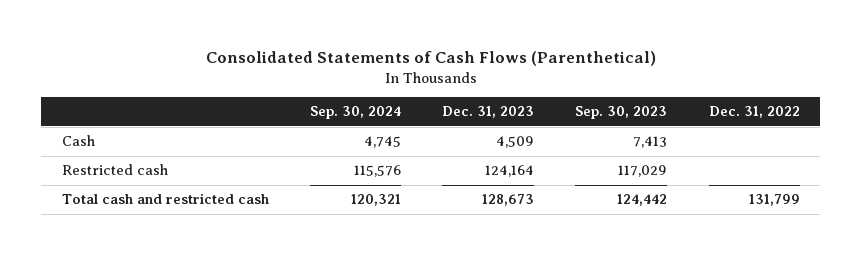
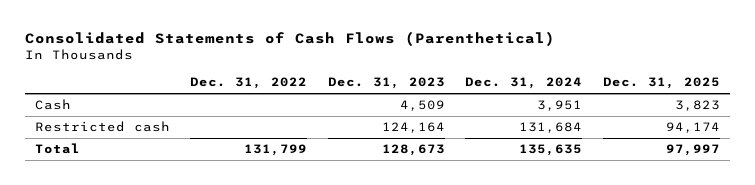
- | Sep. 30, 2024 | Dec. 31, 2023 | Sep. 30, 2023 | Dec. 31, 2022
+ | Dec. 31, 2022 | Dec. 31, 2023 | Dec. 31, 2024 | Dec. 31, 2025
- Total cash and restricted cash | 120,321 | 128,673 | 124,442 | 131,799
+ Total | 131,799 | 128,673 | 135,635 | 97,997

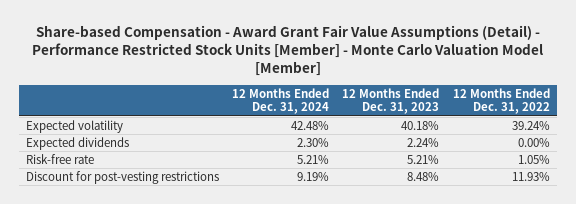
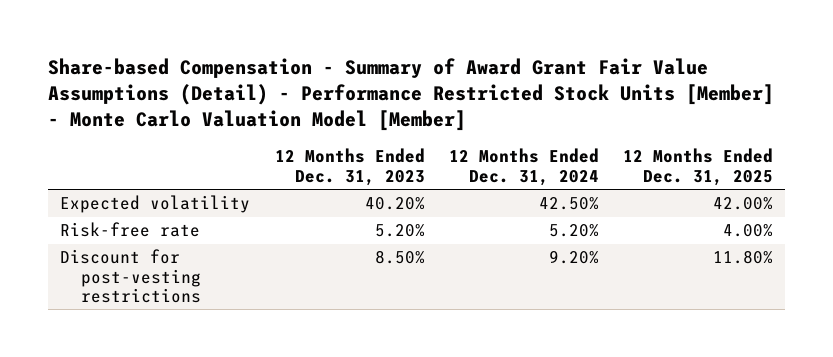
- Share-based Compensation - Award Grant Fair Value Assumptions (Detail) - Performance Restricted Stock Units [Member] - Monte Carlo Valuation Model [Member]
+ Share-based Compensation - Summary of Award Grant Fair Value Assumptions (Detail) - Performance Restricted Stock Units [Member] - Monte Carlo Valuation Model [Member]
- | 12 Months Ended Dec. 31, 2024 | 12 Months Ended Dec. 31, 2023 | 12 Months Ended Dec. 31, 2022
+ | 12 Months Ended Dec. 31, 2023 | 12 Months Ended Dec. 31, 2024 | 12 Months Ended Dec. 31, 2025
- Expected volatility | 42.48% | 40.18% | 39.24%
- Expected dividends | 2.30% | 2.24% | 0.00%
- Risk-free rate | 5.21% | 5.21% | 1.05%
- Discount for post-vesting restrictions | 9.19% | 8.48% | 11.93%
+ Expected volatility | 40.20% | 42.50% | 42.00%
+ Risk-free rate | 5.20% | 5.20% | 4.00%
+ Discount for post-vesting restrictions | 8.50% | 9.20% | 11.80%

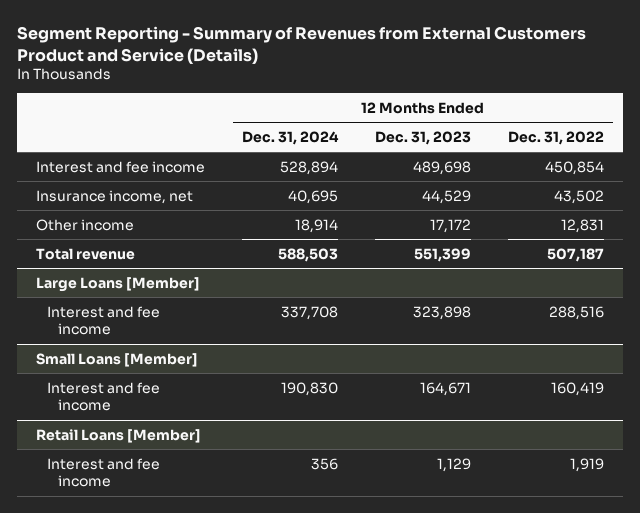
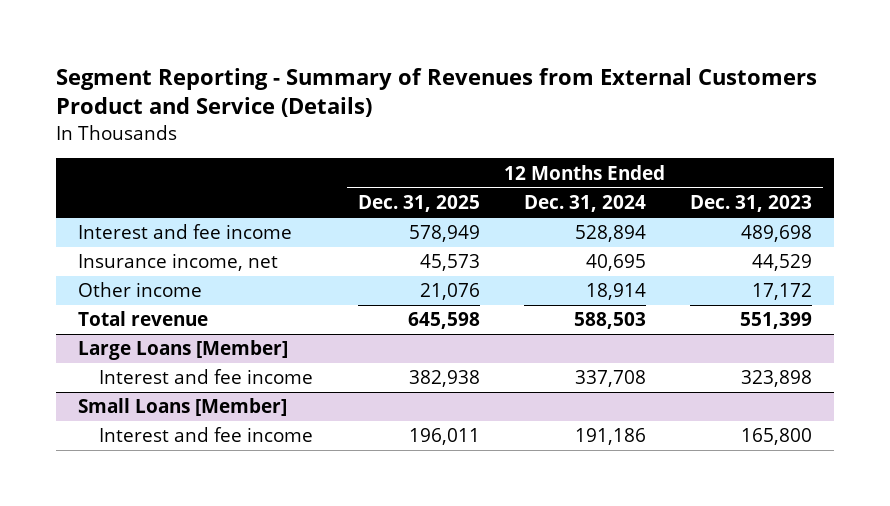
- | 12 Months Ended Dec. 31, 2024 | 12 Months Ended Dec. 31, 2023 | 12 Months Ended Dec. 31, 2022
+ | 12 Months Ended Dec. 31, 2025 | 12 Months Ended Dec. 31, 2024 | 12 Months Ended Dec. 31, 2023
@ Small Loans [Member]
- Interest and fee income | 190,830 | 164,671 | 160,419
- Retail Loans [Member]
- Interest and fee income | 356 | 1,129 | 1,919
@ Small Loans [Member]
+ Interest and fee income | 196,011 | 191,186 | 165,800

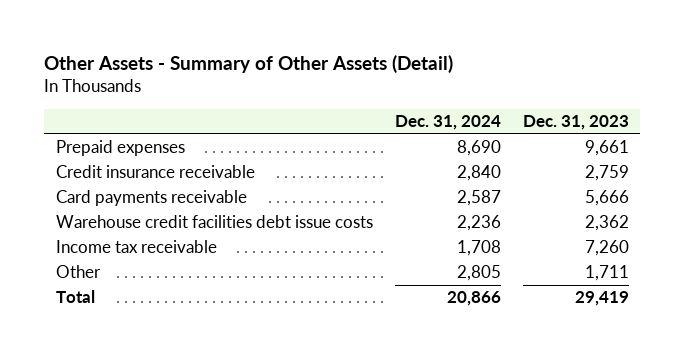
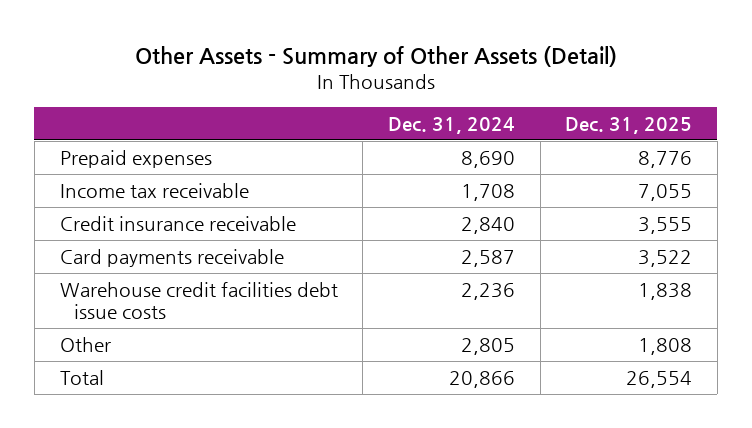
- | Dec. 31, 2024 | Dec. 31, 2023
+ | Dec. 31, 2024 | Dec. 31, 2025
moved up: Income tax receivable | 1,708 | 7,055

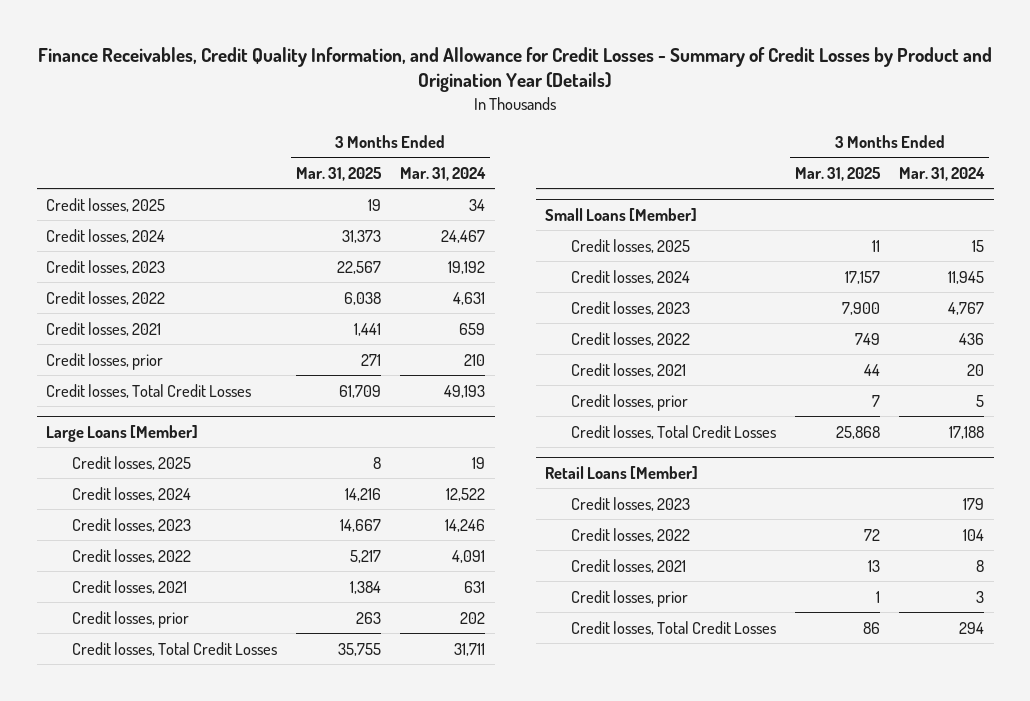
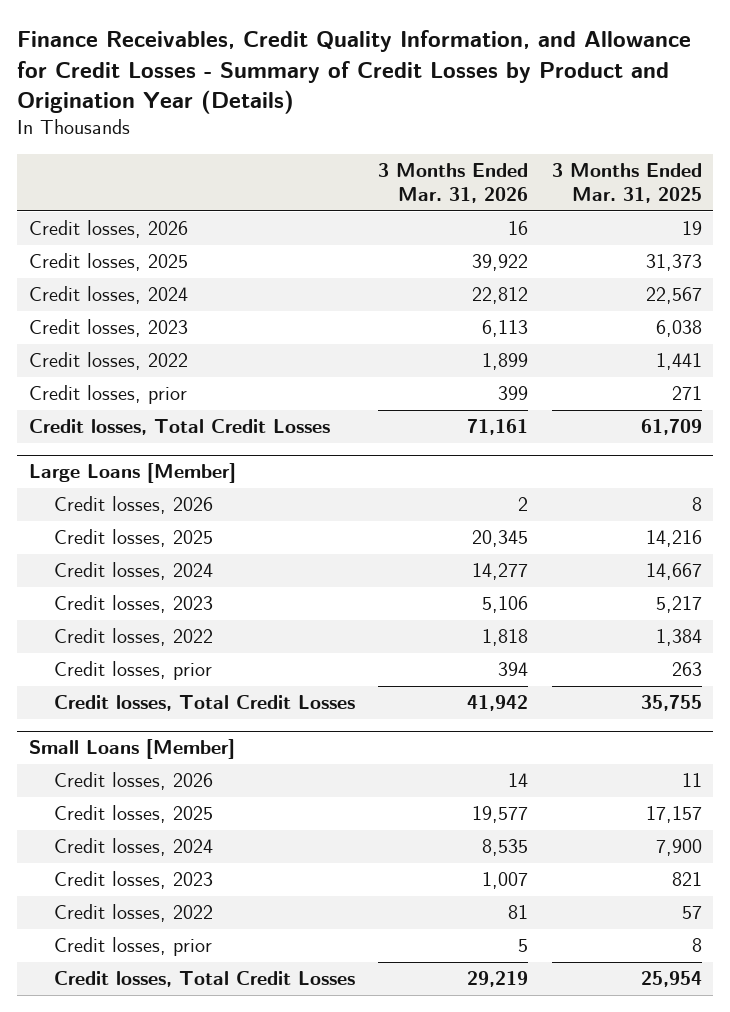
- | 3 Months Ended Mar. 31, 2025 | 3 Months Ended Mar. 31, 2024
+ | 3 Months Ended Mar. 31, 2026 | 3 Months Ended Mar. 31, 2025
- Credit losses, 2025 | 19 | 34
- Credit losses, 2024 | 31,373 | 24,467
- Credit losses, 2023 | 22,567 | 19,192
- Credit losses, 2022 | 6,038 | 4,631
- Credit losses, 2021 | 1,441 | 659
+ Credit losses, 2026 | 16 | 19
+ Credit losses, 2025 | 39,922 | 31,373
+ Credit losses, 2024 | 22,812 | 22,567
+ Credit losses, 2023 | 6,113 | 6,038
+ Credit losses, 2022 | 1,899 | 1,441
@ Large Loans [Member]
- Credit losses, 2025 | 8 | 19
- Credit losses, 2024 | 14,216 | 12,522
- Credit losses, 2023 | 14,667 | 14,246
- Credit losses, 2022 | 5,217 | 4,091
- Credit losses, 2021 | 1,384 | 631
+ Credit losses, 2026 | 2 | 8
+ Credit losses, 2025 | 20,345 | 14,216
+ Credit losses, 2024 | 14,277 | 14,667
+ Credit losses, 2023 | 5,106 | 5,217
+ Credit losses, 2022 | 1,818 | 1,384
@ Small Loans [Member]
- Credit losses, 2025 | 11 | 15
- Credit losses, 2024 | 17,157 | 11,945
- Credit losses, 2023 | 7,900 | 4,767
- Credit losses, 2022 | 749 | 436
- Credit losses, 2021 | 44 | 20
- Credit losses, prior | 7 | 5
- Credit losses, Total Credit Losses | 25,868 | 17,188
- Retail Loans [Member]
- Credit losses, 2023 | | 179
- Credit losses, 2022 | 72 | 104
- Credit losses, 2021 | 13 | 8
- Credit losses, prior | 1 | 3
- Credit losses, Total Credit Losses | 86 | 294
@ Small Loans [Member]
+ Credit losses, 2026 | 14 | 11
+ Credit losses, 2025 | 19,577 | 17,157
+ Credit losses, 2024 | 8,535 | 7,900
+ Credit losses, 2023 | 1,007 | 821
+ Credit losses, 2022 | 81 | 57
+ Credit losses, prior | 5 | 8
+ Credit losses, Total Credit Losses | 29,219 | 25,954

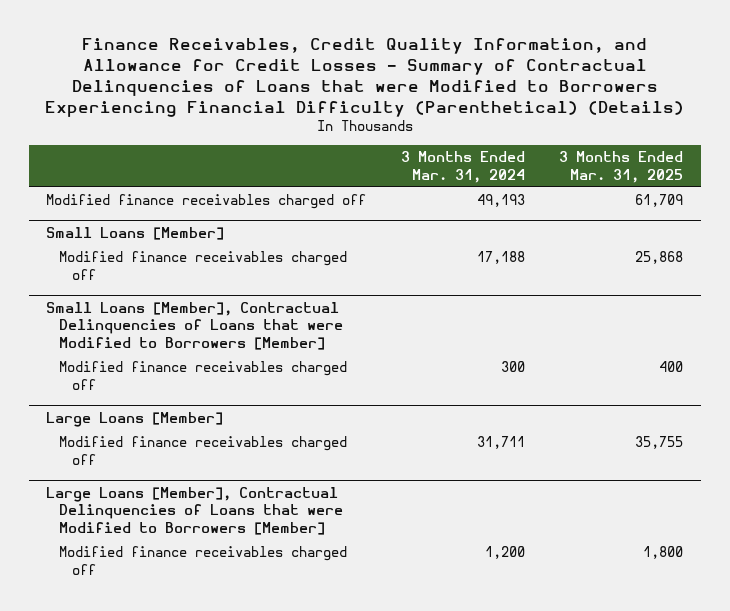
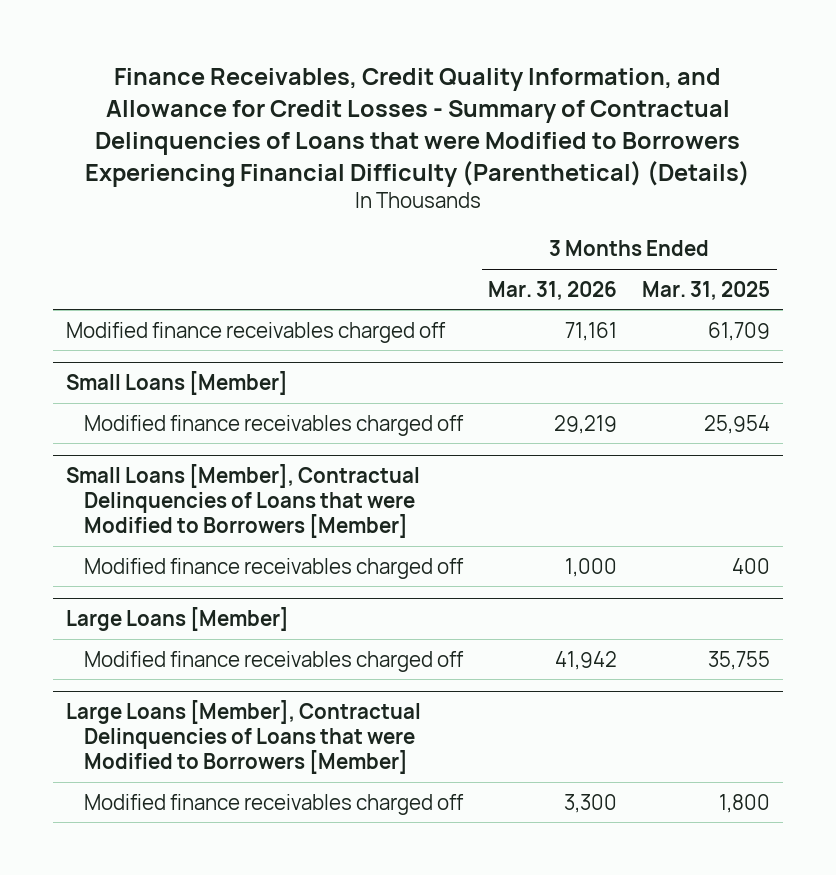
- | 3 Months Ended Mar. 31, 2024 | 3 Months Ended Mar. 31, 2025
+ | 3 Months Ended Mar. 31, 2026 | 3 Months Ended Mar. 31, 2025
@ Small Loans [Member]
- Modified finance receivables charged off | 17,188 | 25,868
+ Modified finance receivables charged off | 29,219 | 25,954

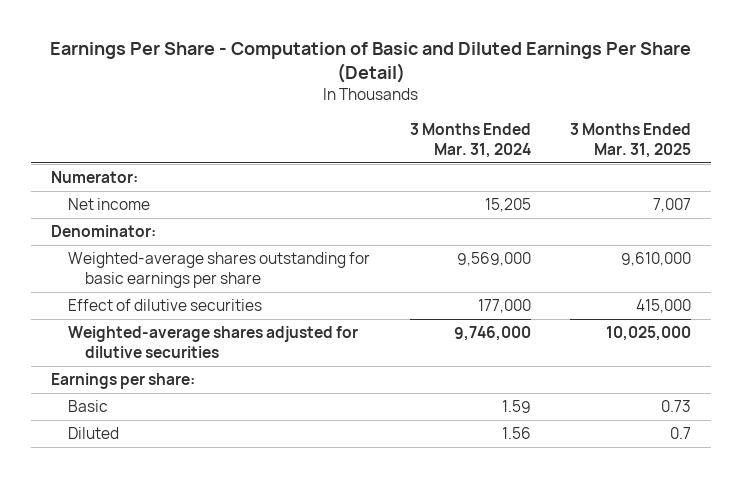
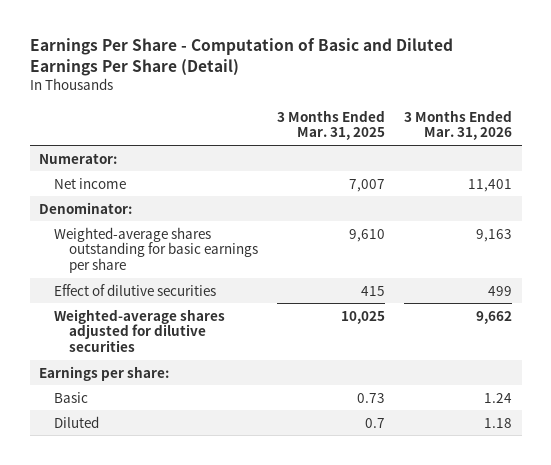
- | 3 Months Ended Mar. 31, 2024 | 3 Months Ended Mar. 31, 2025
+ | 3 Months Ended Mar. 31, 2025 | 3 Months Ended Mar. 31, 2026
- Weighted-average shares outstanding for basic earnings per share | 9,569,000 | 9,610,000
- Effect of dilutive securities | 177,000 | 415,000
- Weighted-average shares adjusted for dilutive securities | 9,746,000 | 10,025,000
+ Weighted-average shares outstanding for basic earnings per share | 9,610 | 9,163
+ Effect of dilutive securities | 415 | 499
+ Weighted-average shares adjusted for dilutive securities | 10,025 | 9,662

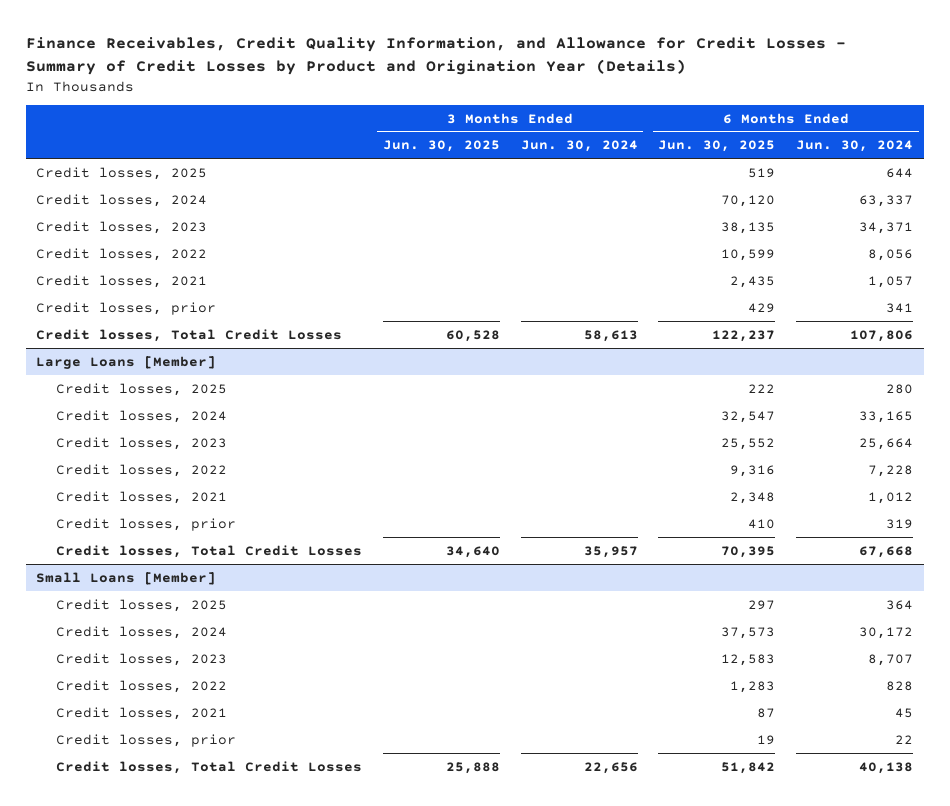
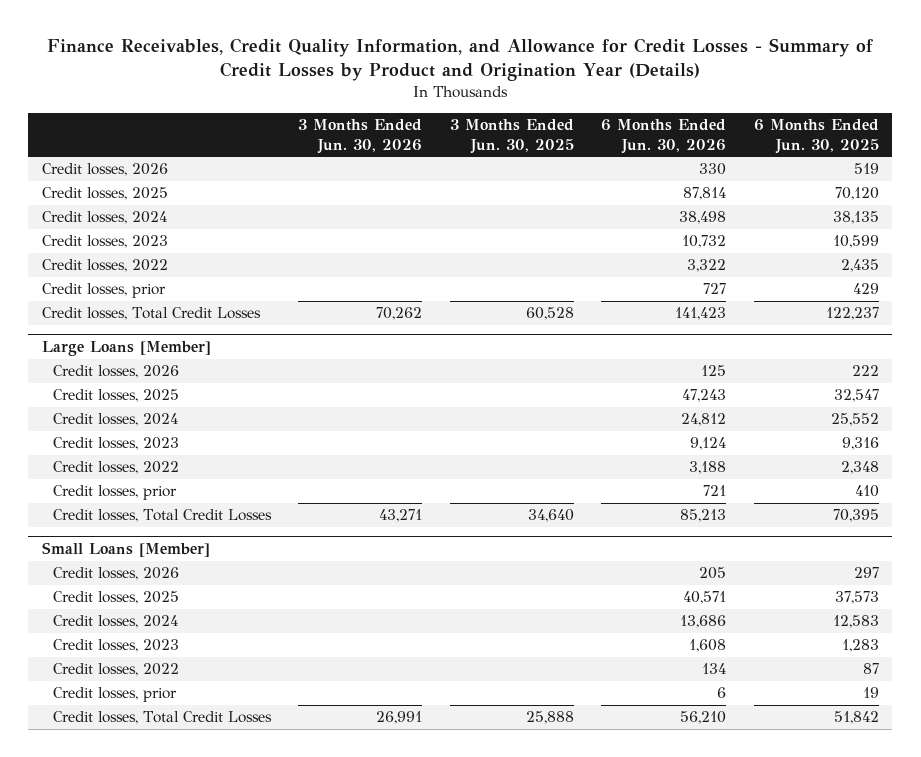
- | 3 Months Ended Jun. 30, 2025 | 3 Months Ended Jun. 30, 2024 | 6 Months Ended Jun. 30, 2025 | 6 Months Ended Jun. 30, 2024
+ | 3 Months Ended Jun. 30, 2026 | 3 Months Ended Jun. 30, 2025 | 6 Months Ended Jun. 30, 2026 | 6 Months Ended Jun. 30, 2025
- Credit losses, 2025 | | | 519 | 644
- Credit losses, 2024 | | | 70,120 | 63,337
- Credit losses, 2023 | | | 38,135 | 34,371
- Credit losses, 2022 | | | 10,599 | 8,056
- Credit losses, 2021 | | | 2,435 | 1,057
+ Credit losses, 2026 | | | 330 | 519
+ Credit losses, 2025 | | | 87,814 | 70,120
+ Credit losses, 2024 | | | 38,498 | 38,135
+ Credit losses, 2023 | | | 10,732 | 10,599
+ Credit losses, 2022 | | | 3,322 | 2,435
@ Large Loans [Member]
- Credit losses, 2025 | | | 222 | 280
- Credit losses, 2024 | | | 32,547 | 33,165
- Credit losses, 2023 | | | 25,552 | 25,664
- Credit losses, 2022 | | | 9,316 | 7,228
- Credit losses, 2021 | | | 2,348 | 1,012
+ Credit losses, 2026 | | | 125 | 222
+ Credit losses, 2025 | | | 47,243 | 32,547
+ Credit losses, 2024 | | | 24,812 | 25,552
+ Credit losses, 2023 | | | 9,124 | 9,316
+ Credit losses, 2022 | | | 3,188 | 2,348
@ Small Loans [Member]
- Credit losses, 2025 | | | 297 | 364
- Credit losses, 2024 | | | 37,573 | 30,172
- Credit losses, 2023 | | | 12,583 | 8,707
- Credit losses, 2022 | | | 1,283 | 828
- Credit losses, 2021 | | | 87 | 45
+ Credit losses, 2026 | | | 205 | 297
+ Credit losses, 2025 | | | 40,571 | 37,573
+ Credit losses, 2024 | | | 13,686 | 12,583
+ Credit losses, 2023 | | | 1,608 | 1,283
+ Credit losses, 2022 | | | 134 | 87

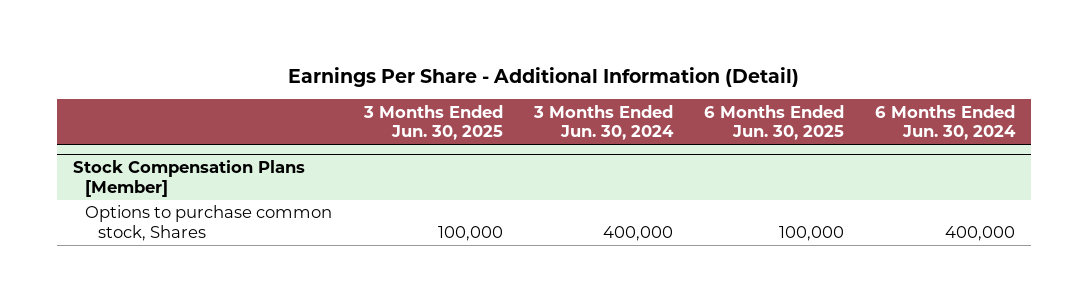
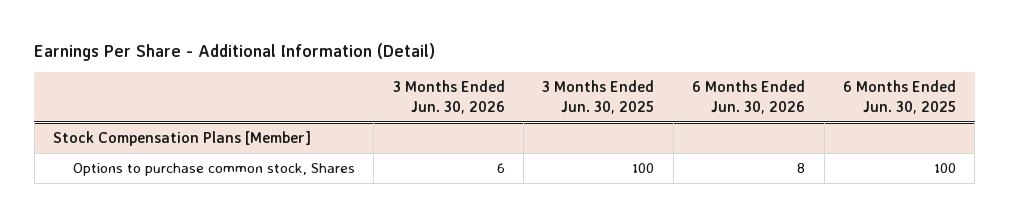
- | 3 Months Ended Jun. 30, 2025 | 3 Months Ended Jun. 30, 2024 | 6 Months Ended Jun. 30, 2025 | 6 Months Ended Jun. 30, 2024
+ | 3 Months Ended Jun. 30, 2026 | 3 Months Ended Jun. 30, 2025 | 6 Months Ended Jun. 30, 2026 | 6 Months Ended Jun. 30, 2025
@ Stock Compensation Plans [Member]
- Options to purchase common stock, Shares | 100,000 | 400,000 | 100,000 | 400,000
+ Options to purchase common stock, Shares | 6 | 100 | 8 | 100

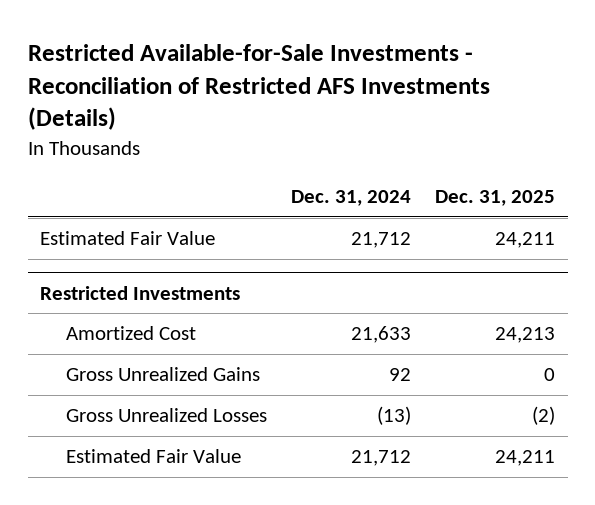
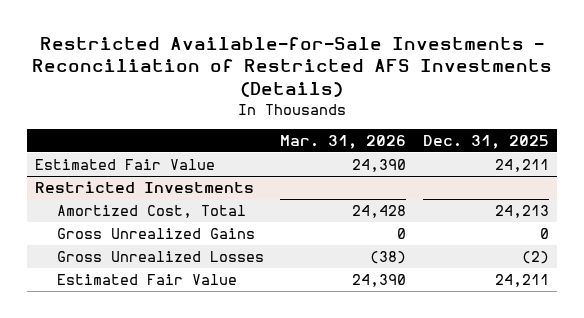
- | Dec. 31, 2024 | Dec. 31, 2025
+ | Mar. 31, 2026 | Dec. 31, 2025
@ Restricted Investments
- Amortized Cost | 21,633 | 24,213
+ Amortized Cost, Total | 24,428 | 24,213

